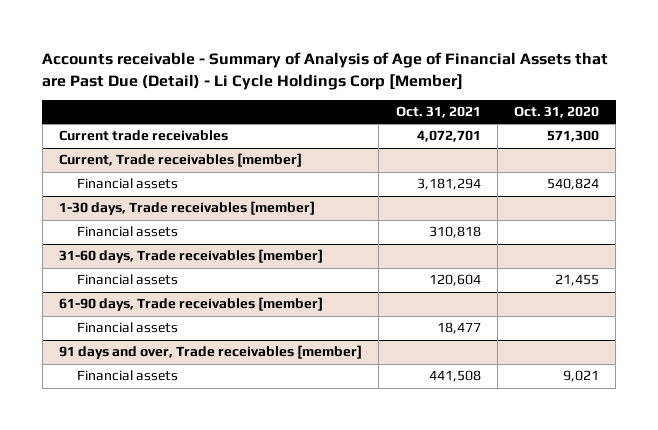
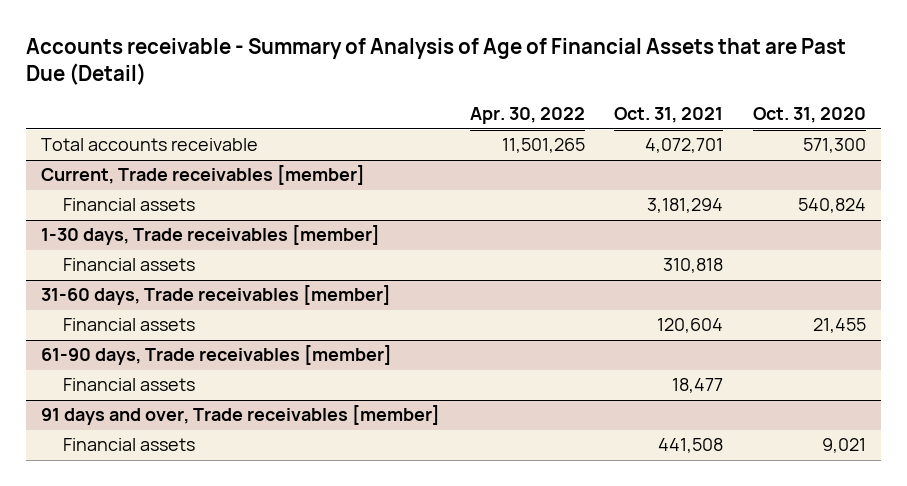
- Accounts receivable - Summary of Analysis of Age of Financial Assets that are Past Due (Detail) - Li Cycle Holdings Corp [Member]
+ Accounts receivable - Summary of Analysis of Age of Financial Assets that are Past Due (Detail)
- | Oct. 31, 2021 | Oct. 31, 2020
+ | Apr. 30, 2022 | Oct. 31, 2021 | Oct. 31, 2020
- Current trade receivables | 4,072,701 | 571,300
+ Total accounts receivable | 11,501,265 | 4,072,701 | 571,300

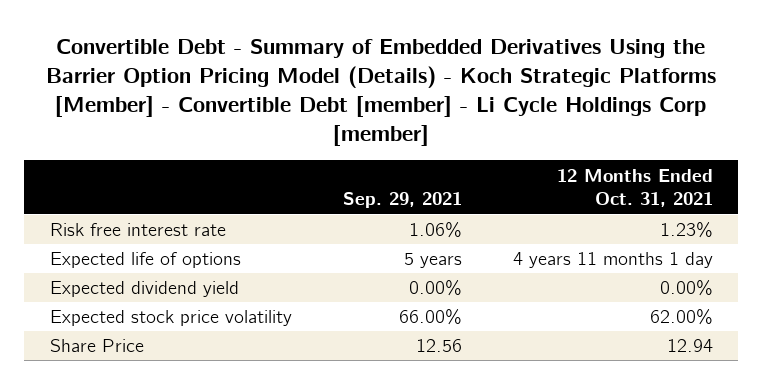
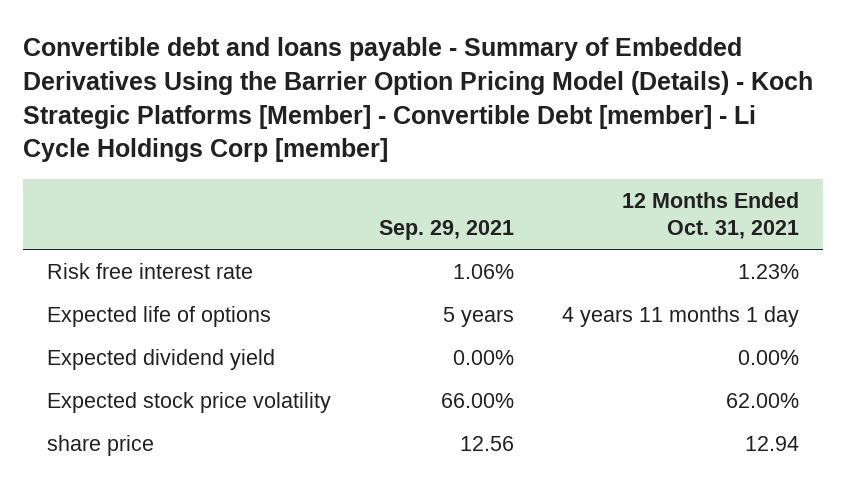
- Convertible Debt - Summary of Embedded Derivatives Using the Barrier Option Pricing Model (Details) - Koch Strategic Platforms [Member] - Convertible Debt [member] - Li Cycle Holdings Corp [member]
+ Convertible debt and loans payable - Summary of Embedded Derivatives Using the Barrier Option Pricing Model (Details) - Koch Strategic Platforms [Member] - Convertible Debt [member] - Li Cycle Holdings Corp [member]
- Share Price | 12.56 | 12.94
+ share price | 12.56 | 12.94

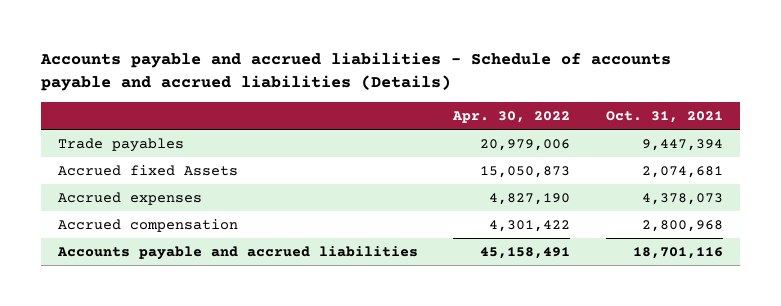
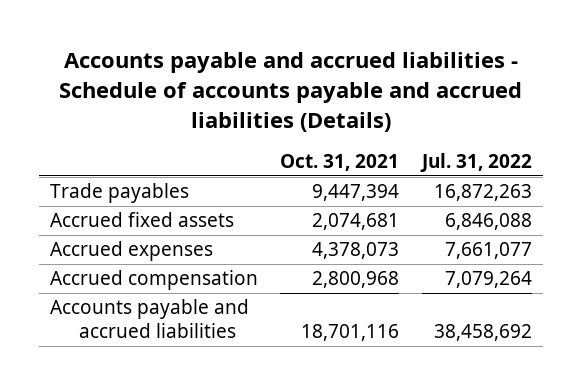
- | Apr. 30, 2022 | Oct. 31, 2021
+ | Oct. 31, 2021 | Jul. 31, 2022
- Accrued fixed Assets | 15,050,873 | 2,074,681
+ Accrued fixed assets | 2,074,681 | 6,846,088

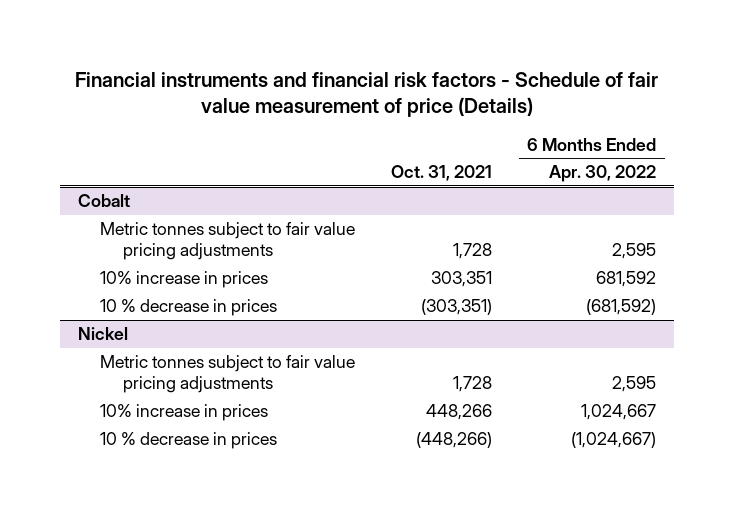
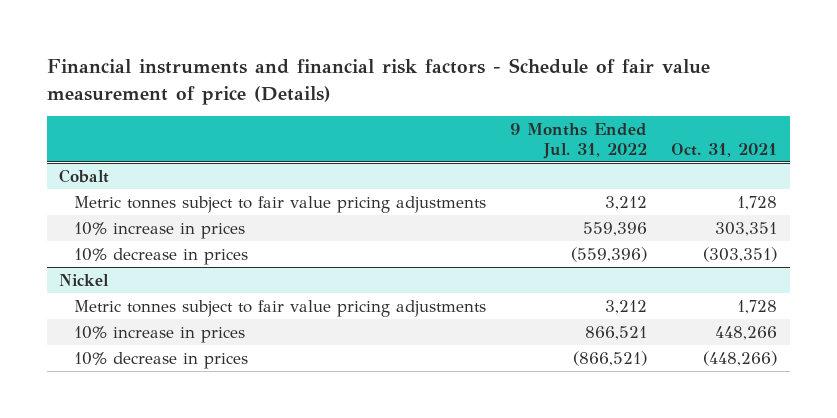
- | Oct. 31, 2021 | 6 Months Ended Apr. 30, 2022
+ | 9 Months Ended Jul. 31, 2022 | Oct. 31, 2021
@ Cobalt
- 10 % decrease in prices | (303,351) | (681,592)
+ 10% decrease in prices | (559,396) | (303,351)
@ Nickel
- 10 % decrease in prices | (448,266) | (1,024,667)
+ 10% decrease in prices | (866,521) | (448,266)

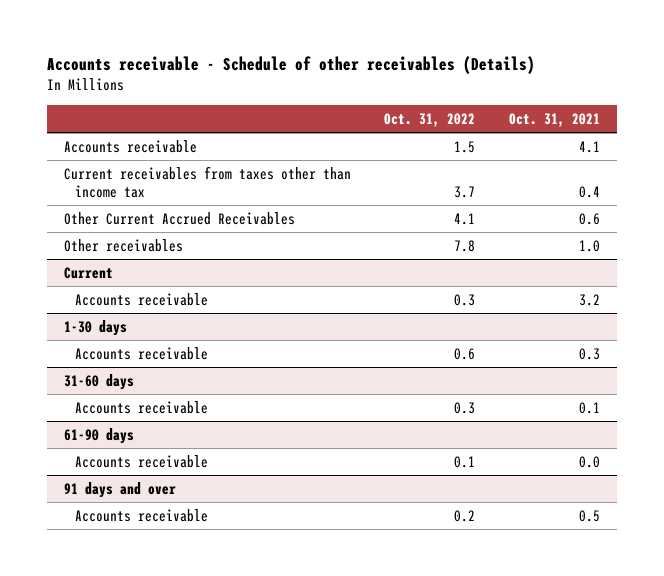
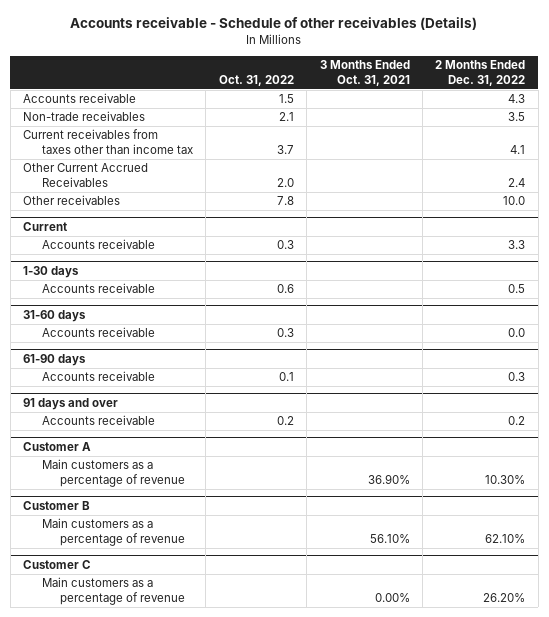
- | Oct. 31, 2022 | Oct. 31, 2021
+ | Oct. 31, 2022 | 3 Months Ended Oct. 31, 2021 | 2 Months Ended Dec. 31, 2022
+ Non-trade receivables | 2.1 | | 3.5
- Other Current Accrued Receivables | 4.1 | 0.6
+ Other Current Accrued Receivables | 2.0 | | 2.4
+ Customer A
+ Main customers as a percentage of revenue | | 36.90% | 10.30%
+ Customer B
+ Main customers as a percentage of revenue | | 56.10% | 62.10%
+ Customer C
+ Main customers as a percentage of revenue | | 0.00% | 26.20%

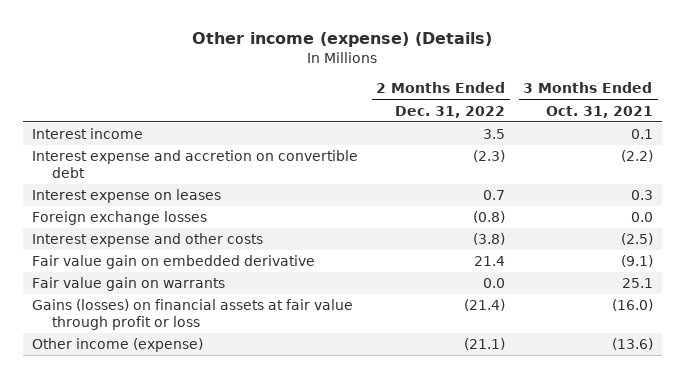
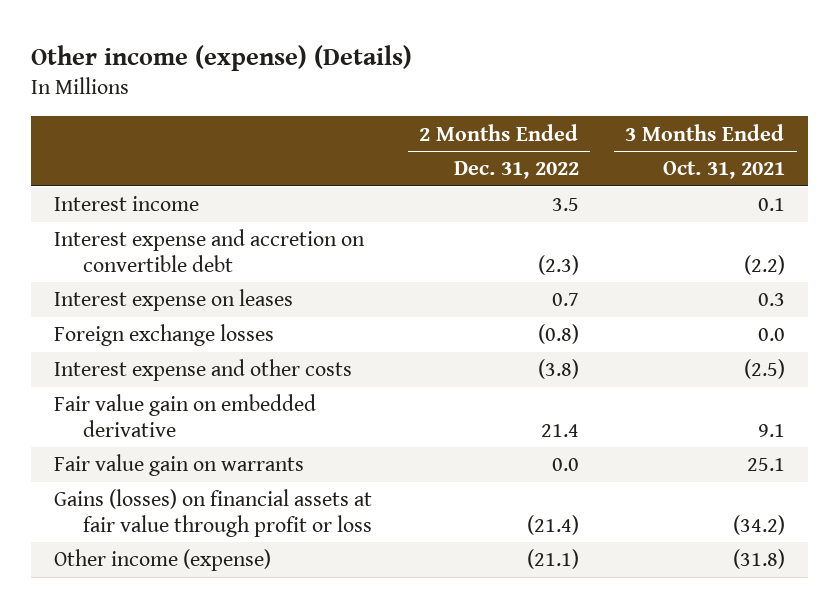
- Fair value gain on embedded derivative | 21.4 | (9.1)
+ Fair value gain on embedded derivative | 21.4 | 9.1
- Gains (losses) on financial assets at fair value through profit or loss | (21.4) | (16.0)
- Other income (expense) | (21.1) | (13.6)
+ Gains (losses) on financial assets at fair value through profit or loss | (21.4) | (34.2)
+ Other income (expense) | (21.1) | (31.8)

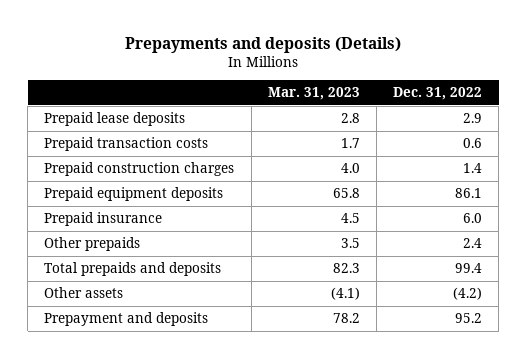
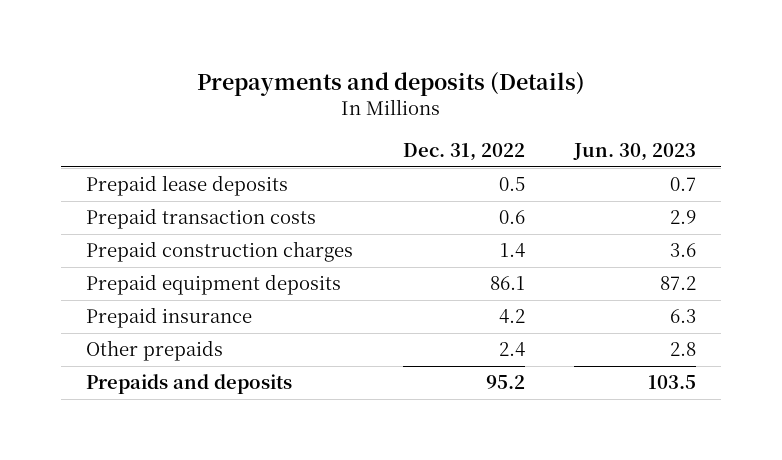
- | Mar. 31, 2023 | Dec. 31, 2022
+ | Dec. 31, 2022 | Jun. 30, 2023
- Prepaid lease deposits | 2.8 | 2.9
+ Prepaid lease deposits | 0.5 | 0.7
- Prepaid insurance | 4.5 | 6.0
+ Prepaid insurance | 4.2 | 6.3
- Total prepaids and deposits | 82.3 | 99.4
- Other assets | (4.1) | (4.2)
- Prepayment and deposits | 78.2 | 95.2
+ Prepaids and deposits | 95.2 | 103.5

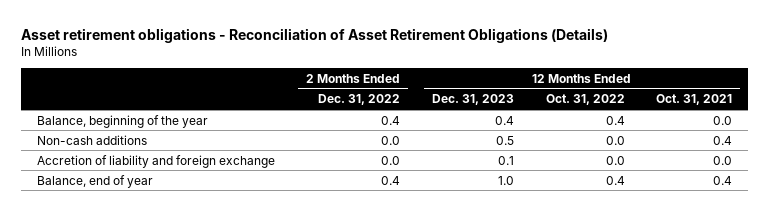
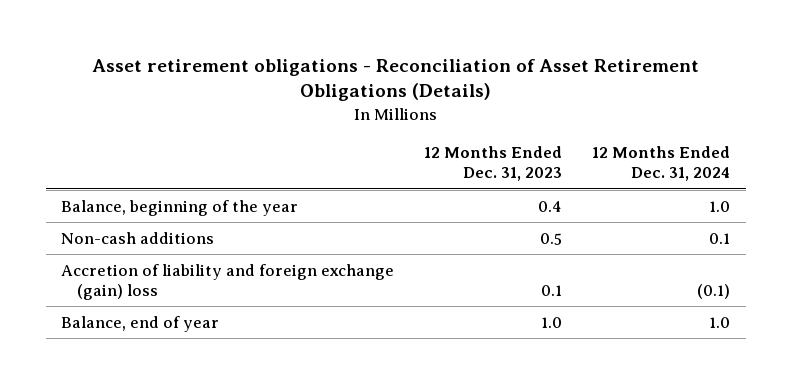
- | 2 Months Ended Dec. 31, 2022 | 12 Months Ended Dec. 31, 2023 | 12 Months Ended Oct. 31, 2022 | 12 Months Ended Oct. 31, 2021
+ | 12 Months Ended Dec. 31, 2023 | 12 Months Ended Dec. 31, 2024
- Accretion of liability and foreign exchange | 0.0 | 0.1 | 0.0 | 0.0
+ Accretion of liability and foreign exchange (gain) loss | 0.1 | (0.1)

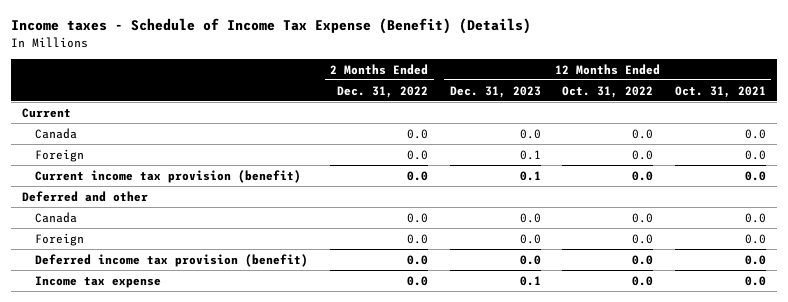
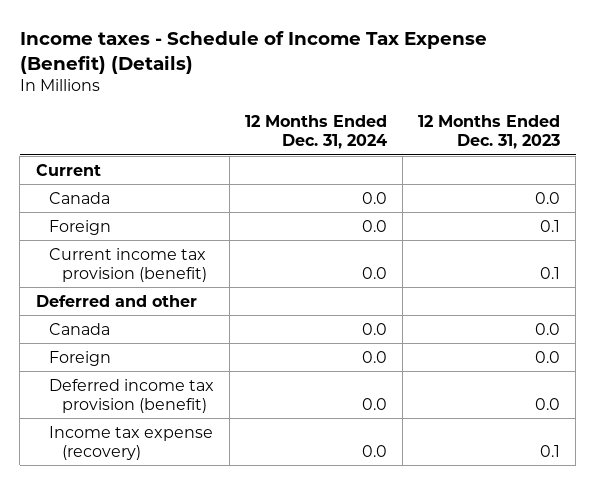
- | 2 Months Ended Dec. 31, 2022 | 12 Months Ended Dec. 31, 2023 | 12 Months Ended Oct. 31, 2022 | 12 Months Ended Oct. 31, 2021
+ | 12 Months Ended Dec. 31, 2024 | 12 Months Ended Dec. 31, 2023
- Income tax expense | 0.0 | 0.1 | 0.0 | 0.0
+ Income tax expense (recovery) | 0.0 | 0.1

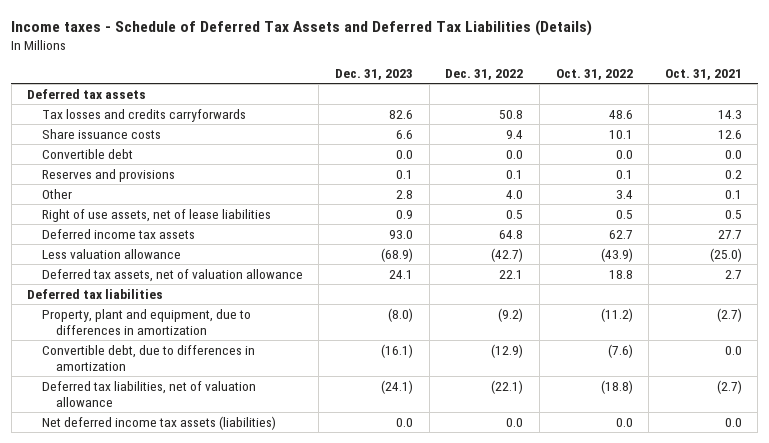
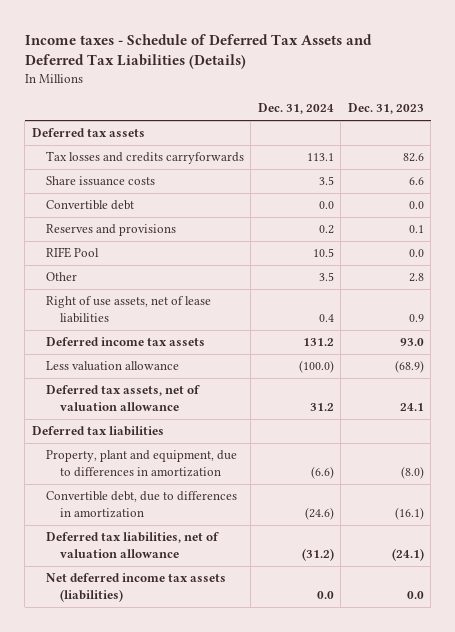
- | Dec. 31, 2023 | Dec. 31, 2022 | Oct. 31, 2022 | Oct. 31, 2021
+ | Dec. 31, 2024 | Dec. 31, 2023
+ RIFE Pool | 10.5 | 0.0

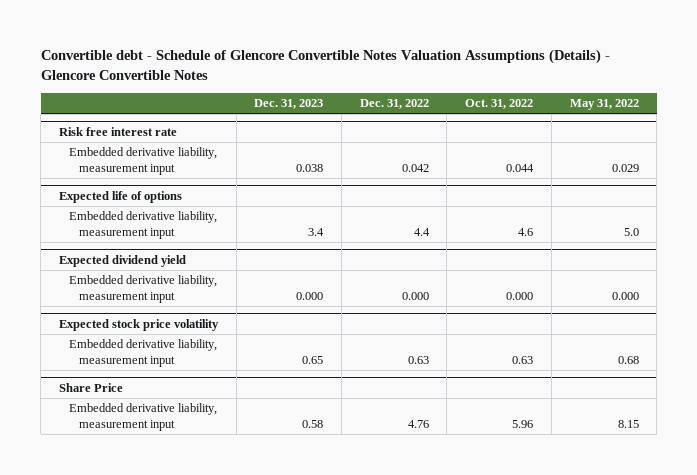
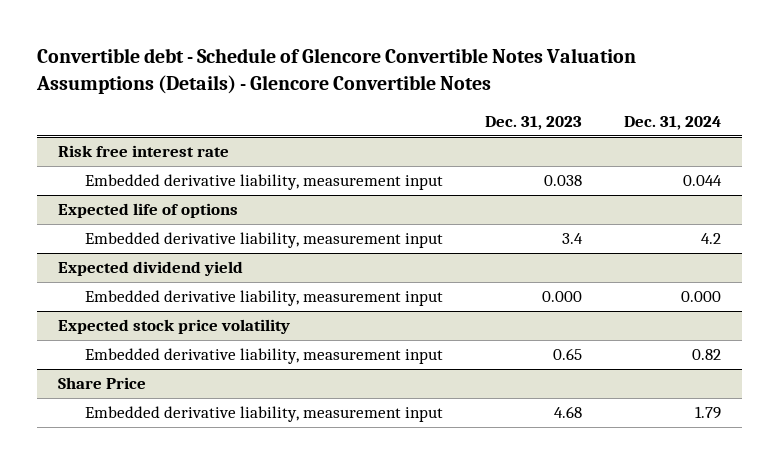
- | Dec. 31, 2023 | Dec. 31, 2022 | Oct. 31, 2022 | May 31, 2022
+ | Dec. 31, 2023 | Dec. 31, 2024
@ Share Price
- Embedded derivative liability, measurement input | 0.58 | 4.76 | 5.96 | 8.15
+ Embedded derivative liability, measurement input | 4.68 | 1.79

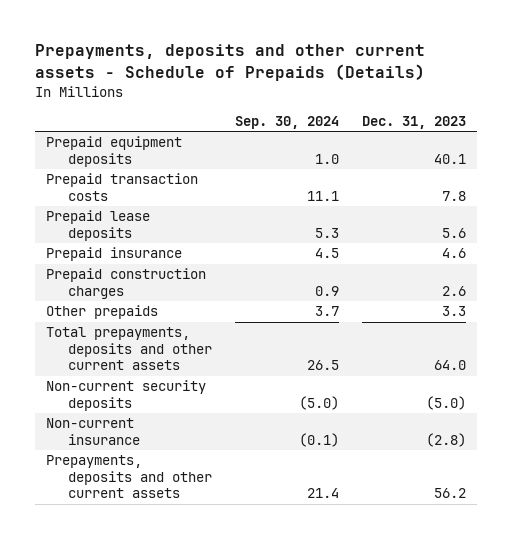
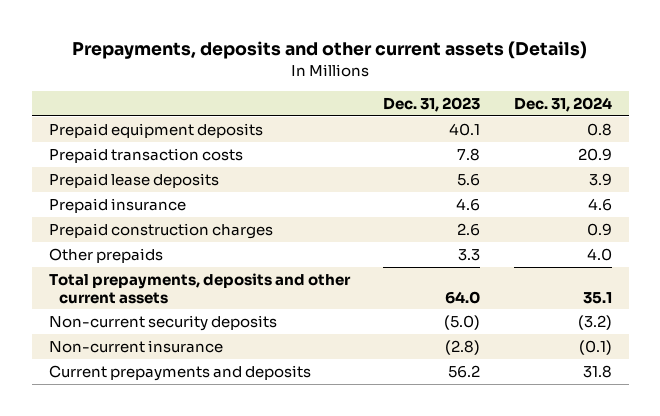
- Prepayments, deposits and other current assets - Schedule of Prepaids (Details)
+ Prepayments, deposits and other current assets (Details)
- | Sep. 30, 2024 | Dec. 31, 2023
+ | Dec. 31, 2023 | Dec. 31, 2024
- Prepayments, deposits and other current assets | 21.4 | 56.2
+ Current prepayments and deposits | 56.2 | 31.8

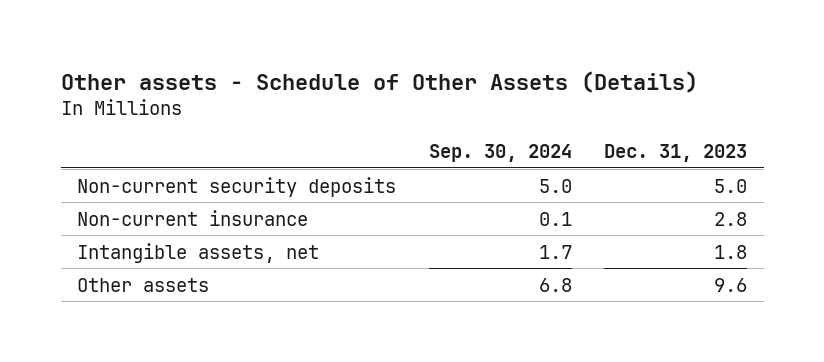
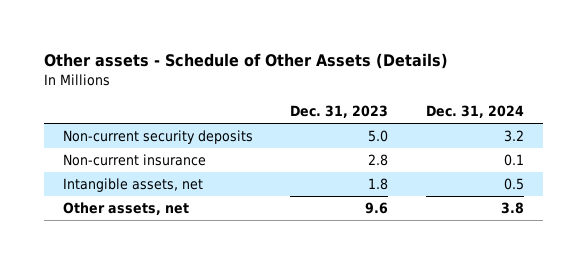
- | Sep. 30, 2024 | Dec. 31, 2023
+ | Dec. 31, 2023 | Dec. 31, 2024
- Other assets | 6.8 | 9.6
+ Other assets, net | 9.6 | 3.8

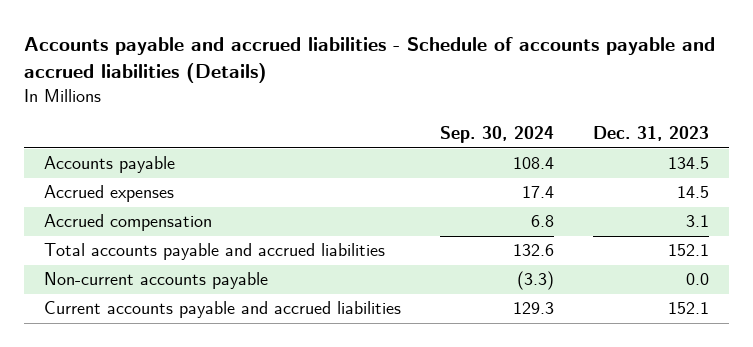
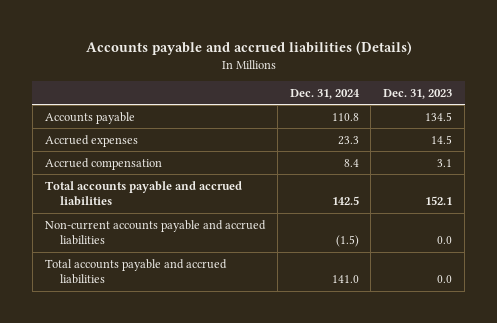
- Accounts payable and accrued liabilities - Schedule of accounts payable and accrued liabilities (Details)
+ Accounts payable and accrued liabilities (Details)
- | Sep. 30, 2024 | Dec. 31, 2023
+ | Dec. 31, 2024 | Dec. 31, 2023
- Non-current accounts payable | (3.3) | 0.0
- Current accounts payable and accrued liabilities | 129.3 | 152.1
+ Non-current accounts payable and accrued liabilities | (1.5) | 0.0
+ Total accounts payable and accrued liabilities | 141.0 | 0.0

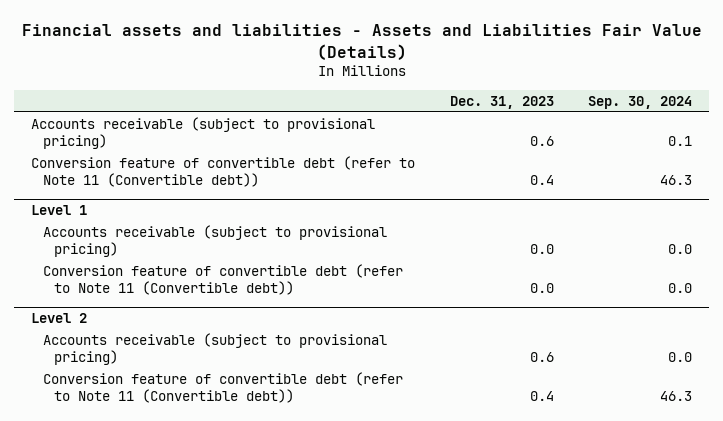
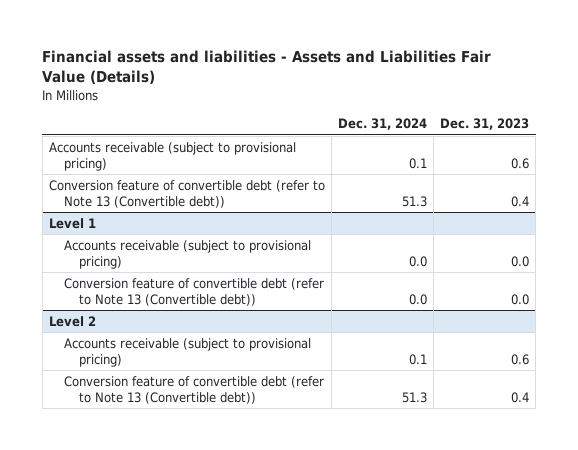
- | Dec. 31, 2023 | Sep. 30, 2024
+ | Dec. 31, 2024 | Dec. 31, 2023
- Conversion feature of convertible debt (refer to Note 11 (Convertible debt)) | 0.4 | 46.3
+ Conversion feature of convertible debt (refer to Note 13 (Convertible debt)) | 51.3 | 0.4
@ Level 1
- Conversion feature of convertible debt (refer to Note 11 (Convertible debt)) | 0.0 | 0.0
+ Conversion feature of convertible debt (refer to Note 13 (Convertible debt)) | 0.0 | 0.0
@ Level 2
- Conversion feature of convertible debt (refer to Note 11 (Convertible debt)) | 0.4 | 46.3
+ Conversion feature of convertible debt (refer to Note 13 (Convertible debt)) | 51.3 | 0.4

